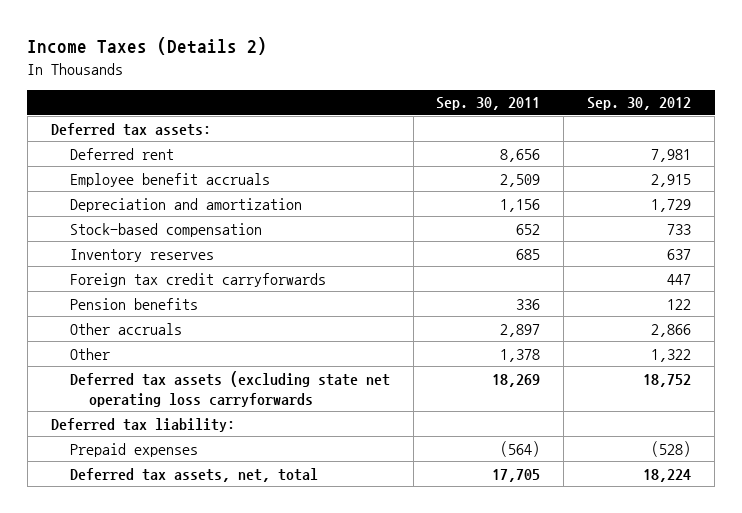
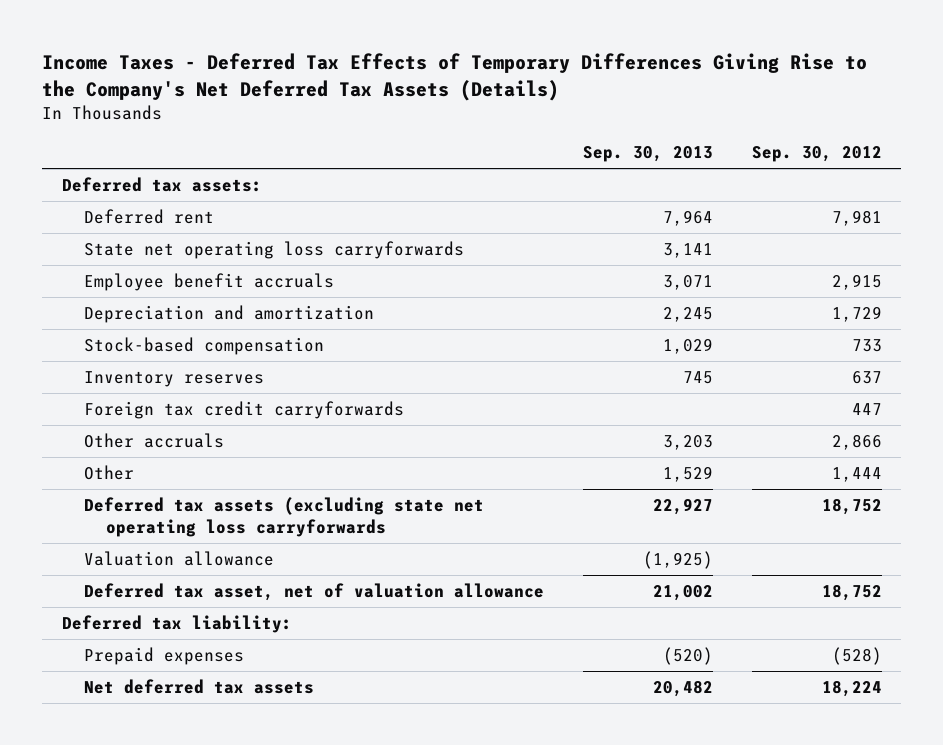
- Income Taxes (Details 2)
+ Income Taxes - Deferred Tax Effects of Temporary Differences Giving Rise to the Company's Net Deferred Tax Assets (Details)
- | Sep. 30, 2011 | Sep. 30, 2012
+ | Sep. 30, 2013 | Sep. 30, 2012
+ State net operating loss carryforwards | 3,141 |
- Pension benefits | 336 | 122
- Other | 1,378 | 1,322
+ Other | 1,529 | 1,444
+ Valuation allowance | (1,925) |
+ Deferred tax asset, net of valuation allowance | 21,002 | 18,752
- Deferred tax assets, net, total | 17,705 | 18,224
+ Net deferred tax assets | 20,482 | 18,224

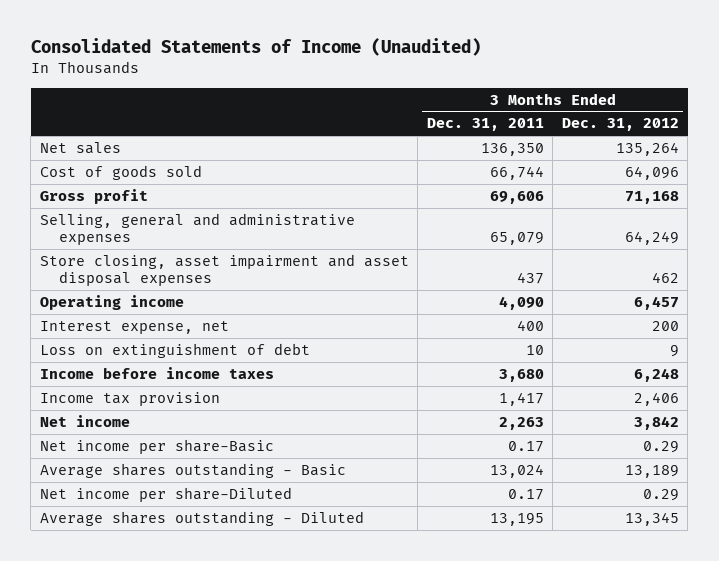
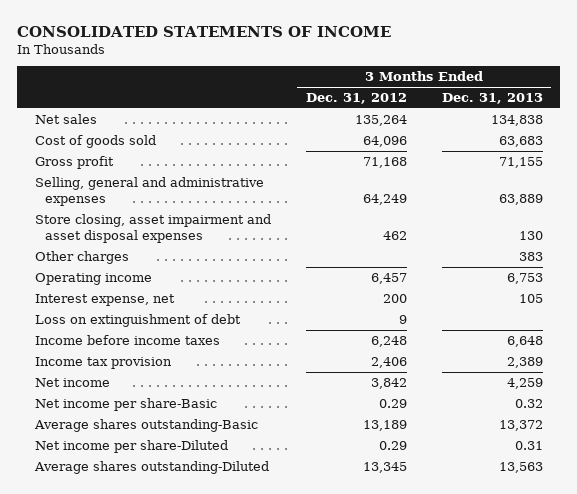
- Consolidated Statements of Income (Unaudited)
+ CONSOLIDATED STATEMENTS OF INCOME
- | 3 Months Ended Dec. 31, 2011 | 3 Months Ended Dec. 31, 2012
+ | 3 Months Ended Dec. 31, 2012 | 3 Months Ended Dec. 31, 2013
+ Other charges | | 383
- Average shares outstanding - Basic | 13,024 | 13,189
+ Average shares outstanding-Basic | 13,189 | 13,372
- Average shares outstanding - Diluted | 13,195 | 13,345
+ Average shares outstanding-Diluted | 13,345 | 13,563

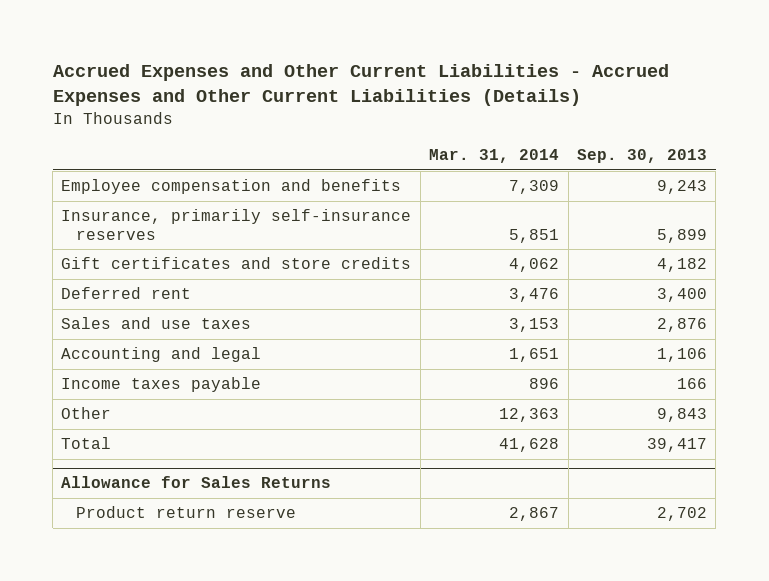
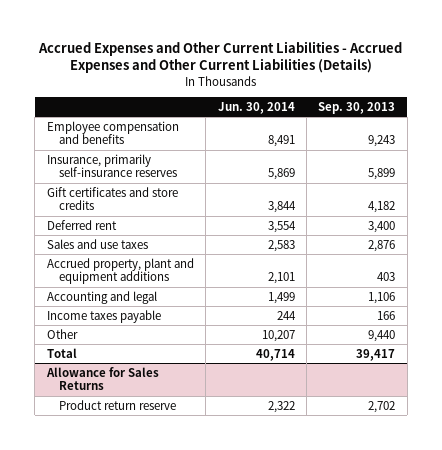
- | Mar. 31, 2014 | Sep. 30, 2013
+ | Jun. 30, 2014 | Sep. 30, 2013
+ Accrued property, plant and equipment additions | 2,101 | 403
- Other | 12,363 | 9,843
+ Other | 10,207 | 9,440

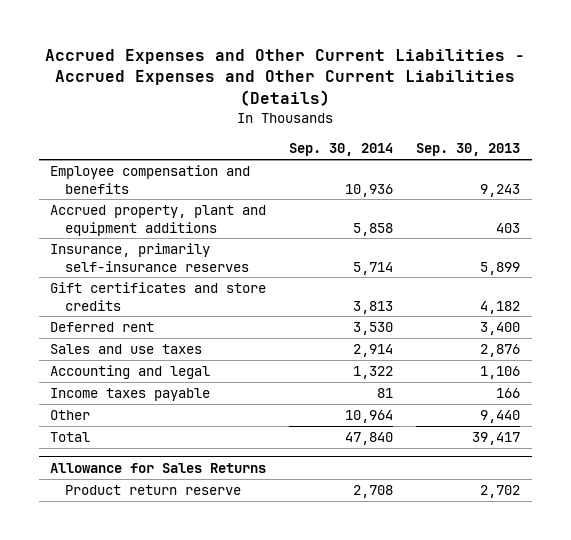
- | Jun. 30, 2014 | Sep. 30, 2013
+ | Sep. 30, 2014 | Sep. 30, 2013
moved up: Accrued property, plant and equipment additions | 5,858 | 403

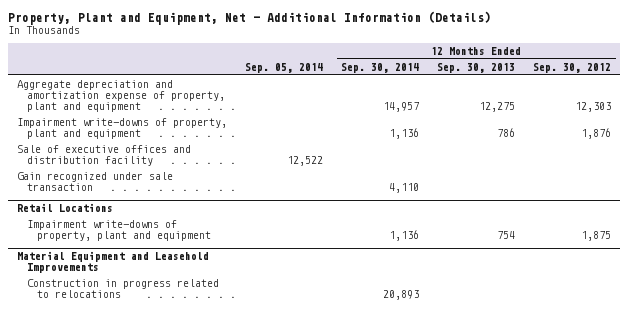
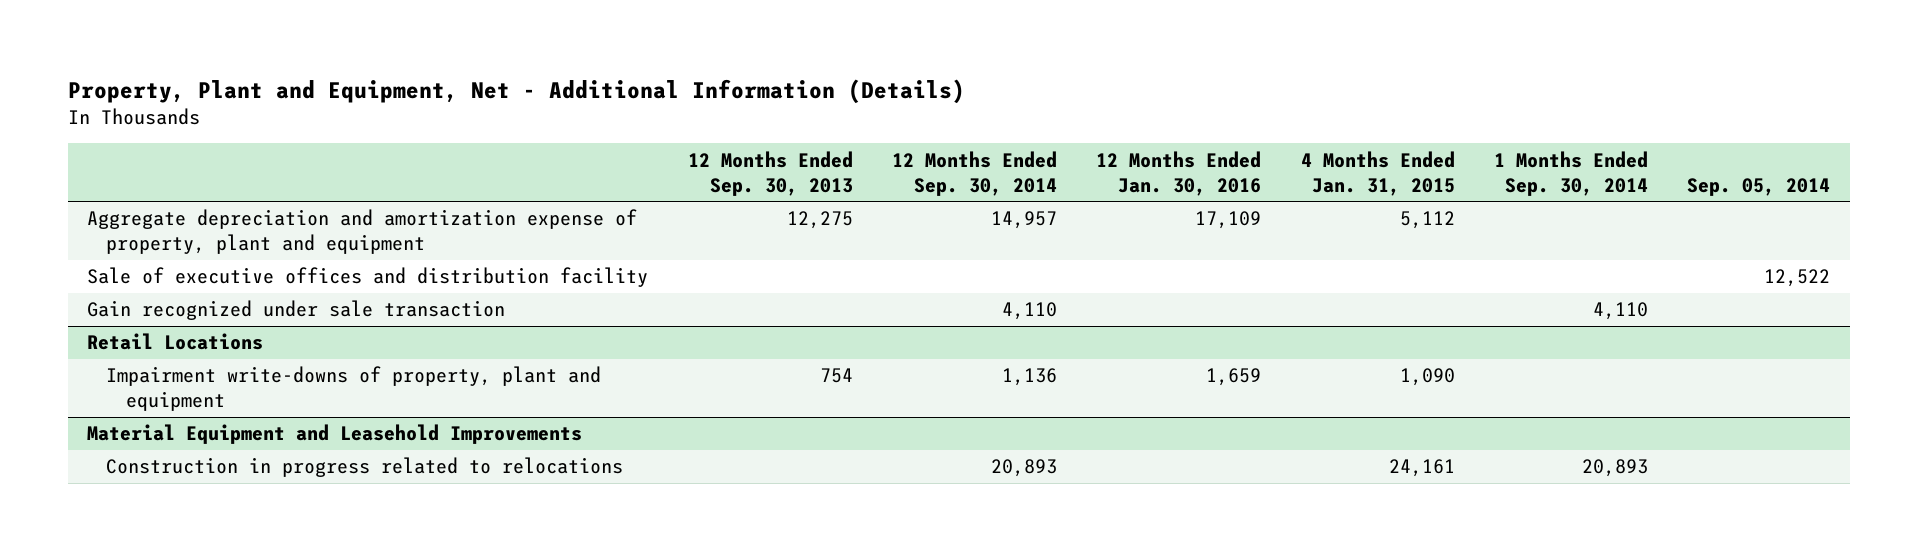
- | Sep. 05, 2014 | 12 Months Ended Sep. 30, 2014 | 12 Months Ended Sep. 30, 2013 | 12 Months Ended Sep. 30, 2012
+ | 12 Months Ended Sep. 30, 2013 | 12 Months Ended Sep. 30, 2014 | 12 Months Ended Jan. 30, 2016 | 4 Months Ended Jan. 31, 2015 | 1 Months Ended Sep. 30, 2014 | Sep. 05, 2014
- Impairment write-downs of property, plant and equipment | | 1,136 | 786 | 1,876

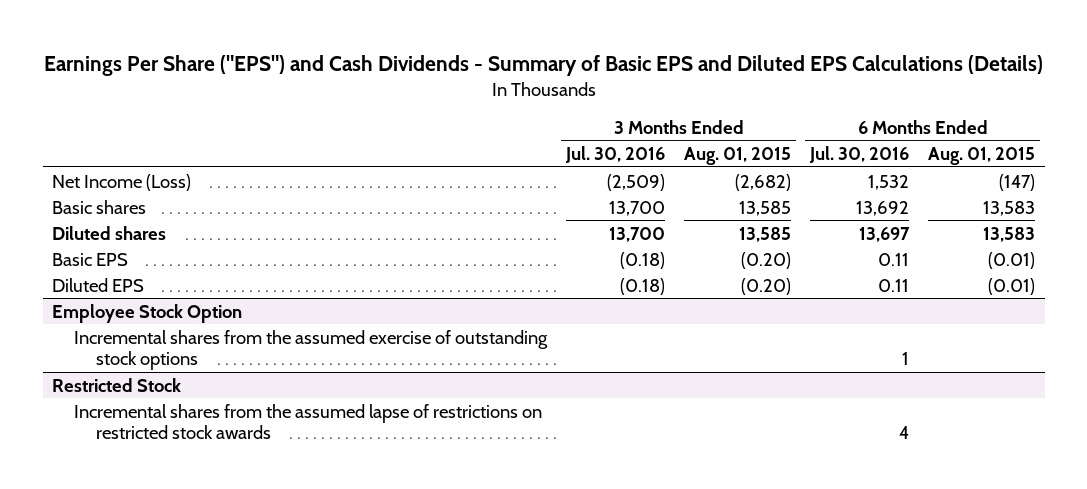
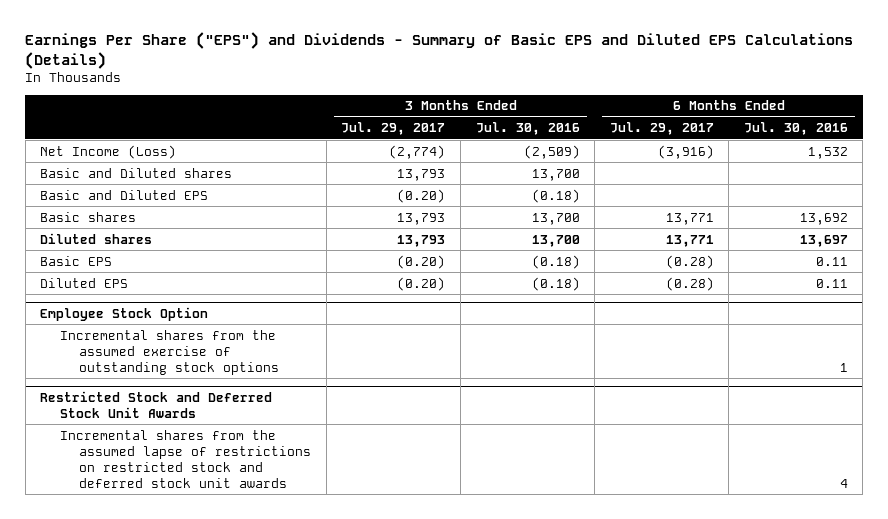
- Earnings Per Share ("EPS") and Cash Dividends - Summary of Basic EPS and Diluted EPS Calculations (Details)
+ Earnings Per Share ("EPS") and Dividends - Summary of Basic EPS and Diluted EPS Calculations (Details)
- | 3 Months Ended Jul. 30, 2016 | 3 Months Ended Aug. 01, 2015 | 6 Months Ended Jul. 30, 2016 | 6 Months Ended Aug. 01, 2015
+ | 3 Months Ended Jul. 29, 2017 | 3 Months Ended Jul. 30, 2016 | 6 Months Ended Jul. 29, 2017 | 6 Months Ended Jul. 30, 2016
+ Basic and Diluted shares | 13,793 | 13,700 | |
+ Basic and Diluted EPS | (0.20) | (0.18) | |
- Restricted Stock
- Incremental shares from the assumed lapse of restrictions on restricted stock awards | | | 4 |
+ Restricted Stock and Deferred Stock Unit Awards
+ Incremental shares from the assumed lapse of restrictions on restricted stock and deferred stock unit awards | | | | 4

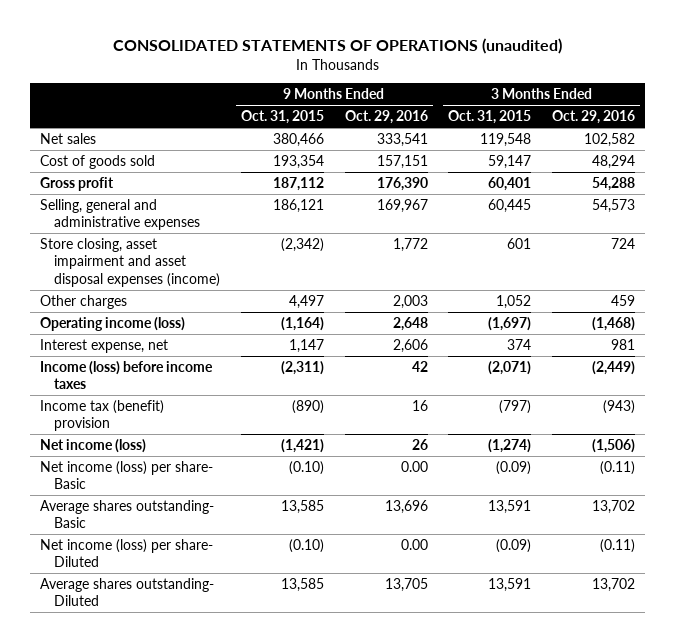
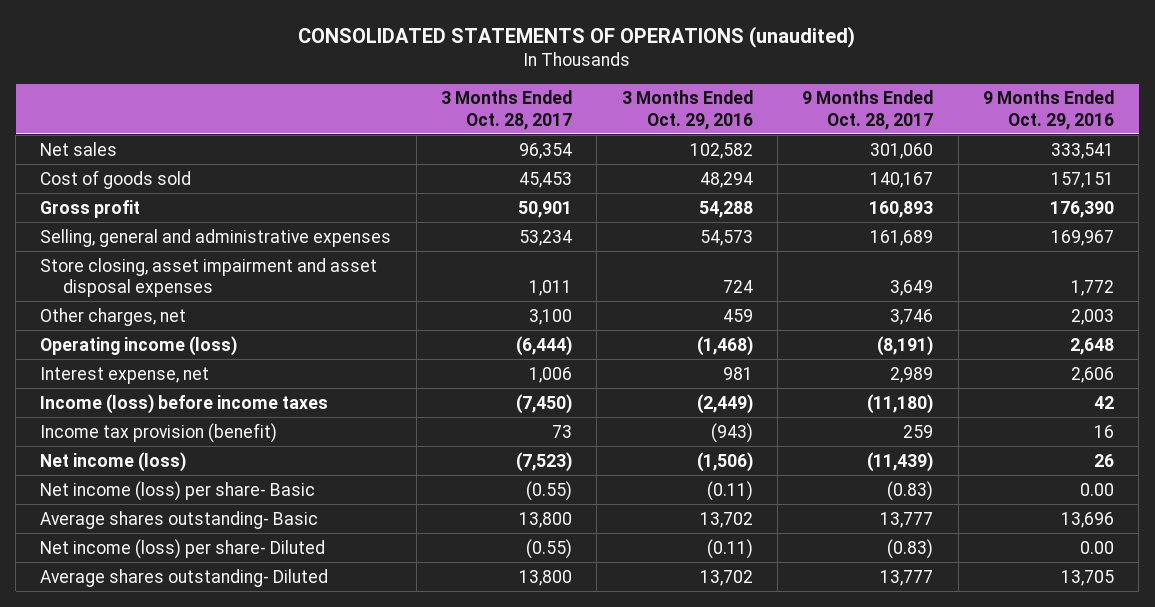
- | 9 Months Ended Oct. 31, 2015 | 9 Months Ended Oct. 29, 2016 | 3 Months Ended Oct. 31, 2015 | 3 Months Ended Oct. 29, 2016
+ | 3 Months Ended Oct. 28, 2017 | 3 Months Ended Oct. 29, 2016 | 9 Months Ended Oct. 28, 2017 | 9 Months Ended Oct. 29, 2016
- Store closing, asset impairment and asset disposal expenses (income) | (2,342) | 1,772 | 601 | 724
- Other charges | 4,497 | 2,003 | 1,052 | 459
+ Store closing, asset impairment and asset disposal expenses | 1,011 | 724 | 3,649 | 1,772
+ Other charges, net | 3,100 | 459 | 3,746 | 2,003
- Income tax (benefit) provision | (890) | 16 | (797) | (943)
+ Income tax provision (benefit) | 73 | (943) | 259 | 16

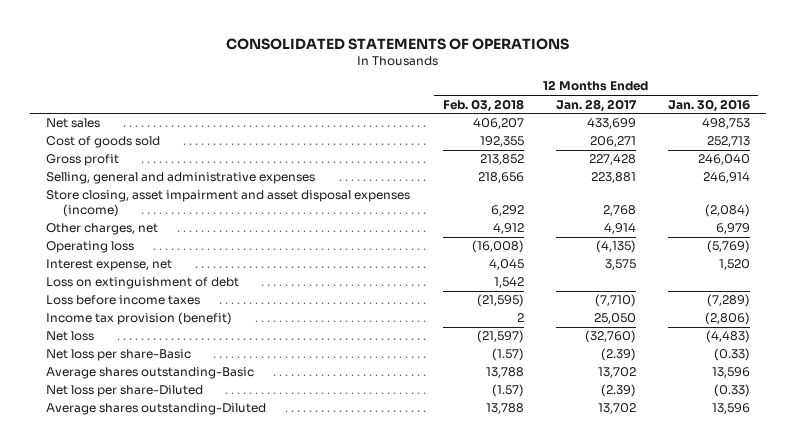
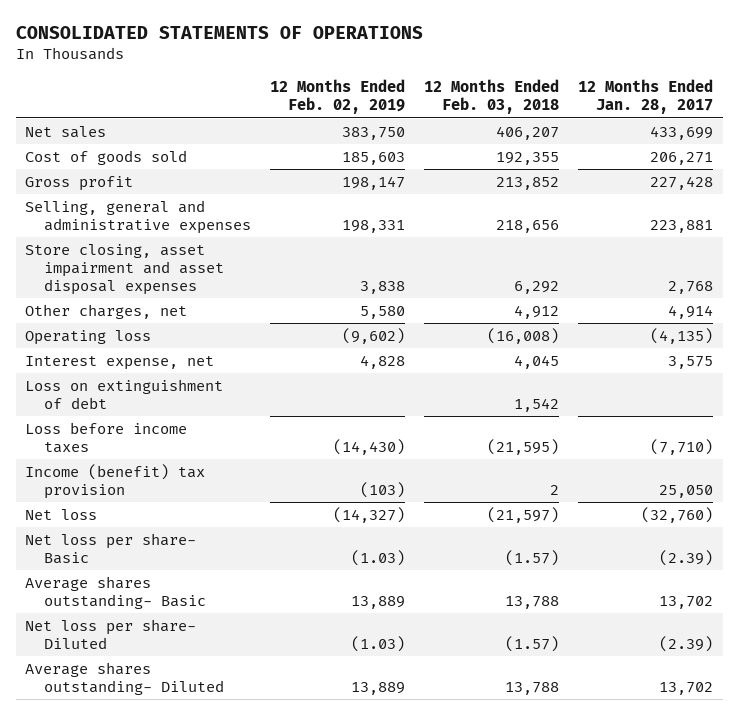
- | 12 Months Ended Feb. 03, 2018 | 12 Months Ended Jan. 28, 2017 | 12 Months Ended Jan. 30, 2016
+ | 12 Months Ended Feb. 02, 2019 | 12 Months Ended Feb. 03, 2018 | 12 Months Ended Jan. 28, 2017
- Store closing, asset impairment and asset disposal expenses (income) | 6,292 | 2,768 | (2,084)
+ Store closing, asset impairment and asset disposal expenses | 3,838 | 6,292 | 2,768
- Income tax provision (benefit) | 2 | 25,050 | (2,806)
+ Income (benefit) tax provision | (103) | 2 | 25,050
- Net loss per share-Basic | (1.57) | (2.39) | (0.33)
- Average shares outstanding-Basic | 13,788 | 13,702 | 13,596
- Net loss per share-Diluted | (1.57) | (2.39) | (0.33)
- Average shares outstanding-Diluted | 13,788 | 13,702 | 13,596
+ Net loss per share- Basic | (1.03) | (1.57) | (2.39)
+ Average shares outstanding- Basic | 13,889 | 13,788 | 13,702
+ Net loss per share- Diluted | (1.03) | (1.57) | (2.39)
+ Average shares outstanding- Diluted | 13,889 | 13,788 | 13,702

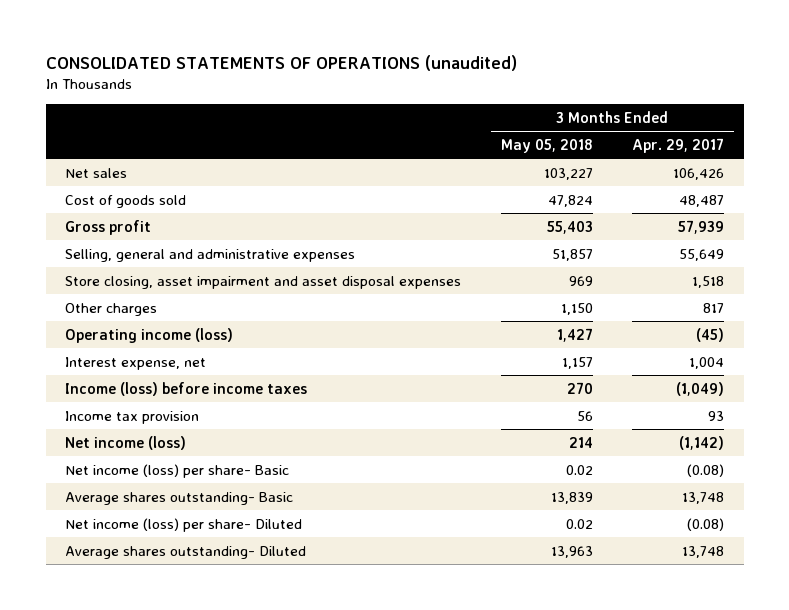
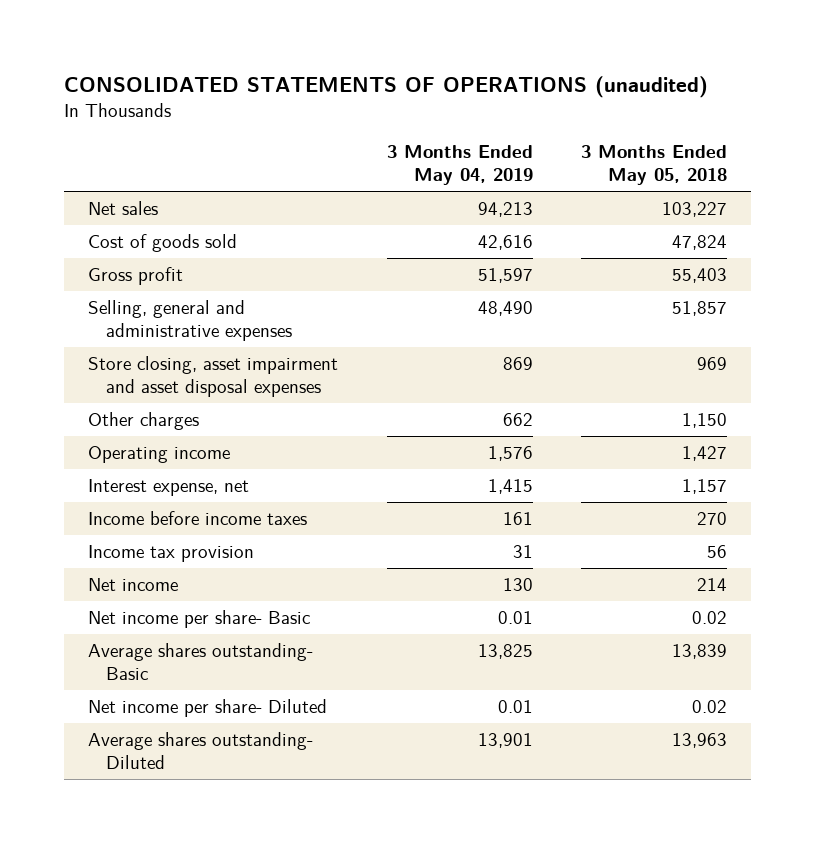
- | 3 Months Ended May 05, 2018 | 3 Months Ended Apr. 29, 2017
+ | 3 Months Ended May 04, 2019 | 3 Months Ended May 05, 2018
- Operating income (loss) | 1,427 | (45)
+ Operating income | 1,576 | 1,427
- Income (loss) before income taxes | 270 | (1,049)
+ Income before income taxes | 161 | 270
- Net income (loss) | 214 | (1,142)
- Net income (loss) per share- Basic | 0.02 | (0.08)
+ Net income | 130 | 214
+ Net income per share- Basic | 0.01 | 0.02
- Net income (loss) per share- Diluted | 0.02 | (0.08)
+ Net income per share- Diluted | 0.01 | 0.02

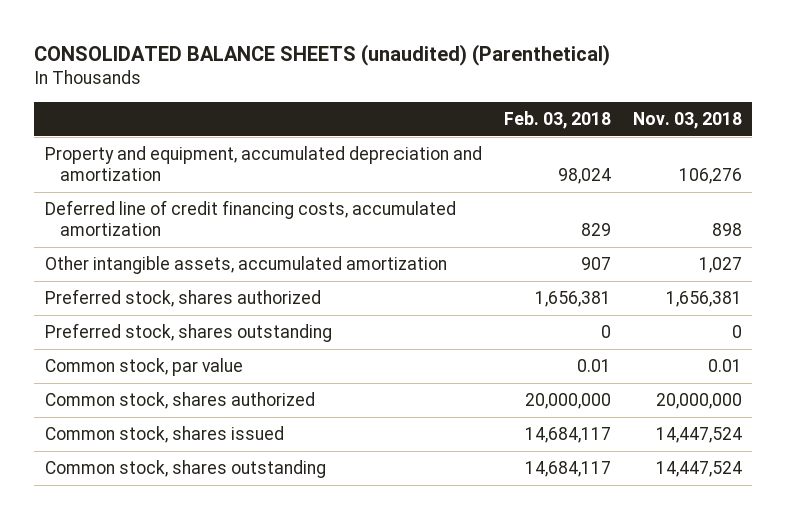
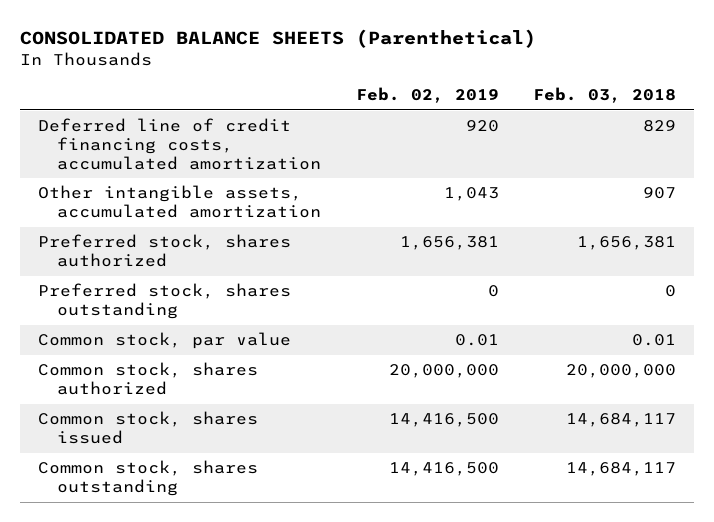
- CONSOLIDATED BALANCE SHEETS (unaudited) (Parenthetical)
+ CONSOLIDATED BALANCE SHEETS (Parenthetical)
- | Feb. 03, 2018 | Nov. 03, 2018
+ | Feb. 02, 2019 | Feb. 03, 2018
- Property and equipment, accumulated depreciation and amortization | 98,024 | 106,276

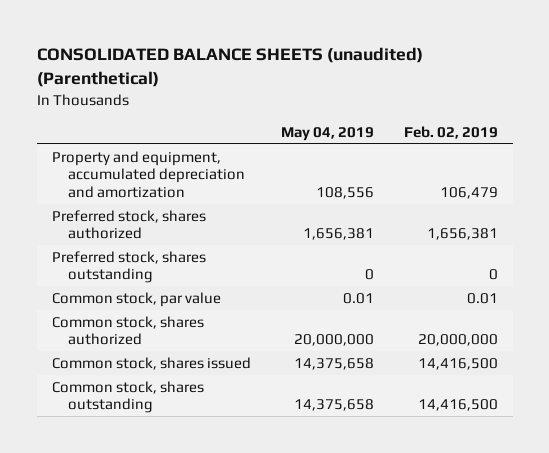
- CONSOLIDATED BALANCE SHEETS (Parenthetical)
+ CONSOLIDATED BALANCE SHEETS (unaudited) (Parenthetical)
- | Feb. 02, 2019 | Feb. 03, 2018
+ | May 04, 2019 | Feb. 02, 2019
- Deferred line of credit financing costs, accumulated amortization | 920 | 829
- Other intangible assets, accumulated amortization | 1,043 | 907
+ Property and equipment, accumulated depreciation and amortization | 108,556 | 106,479

